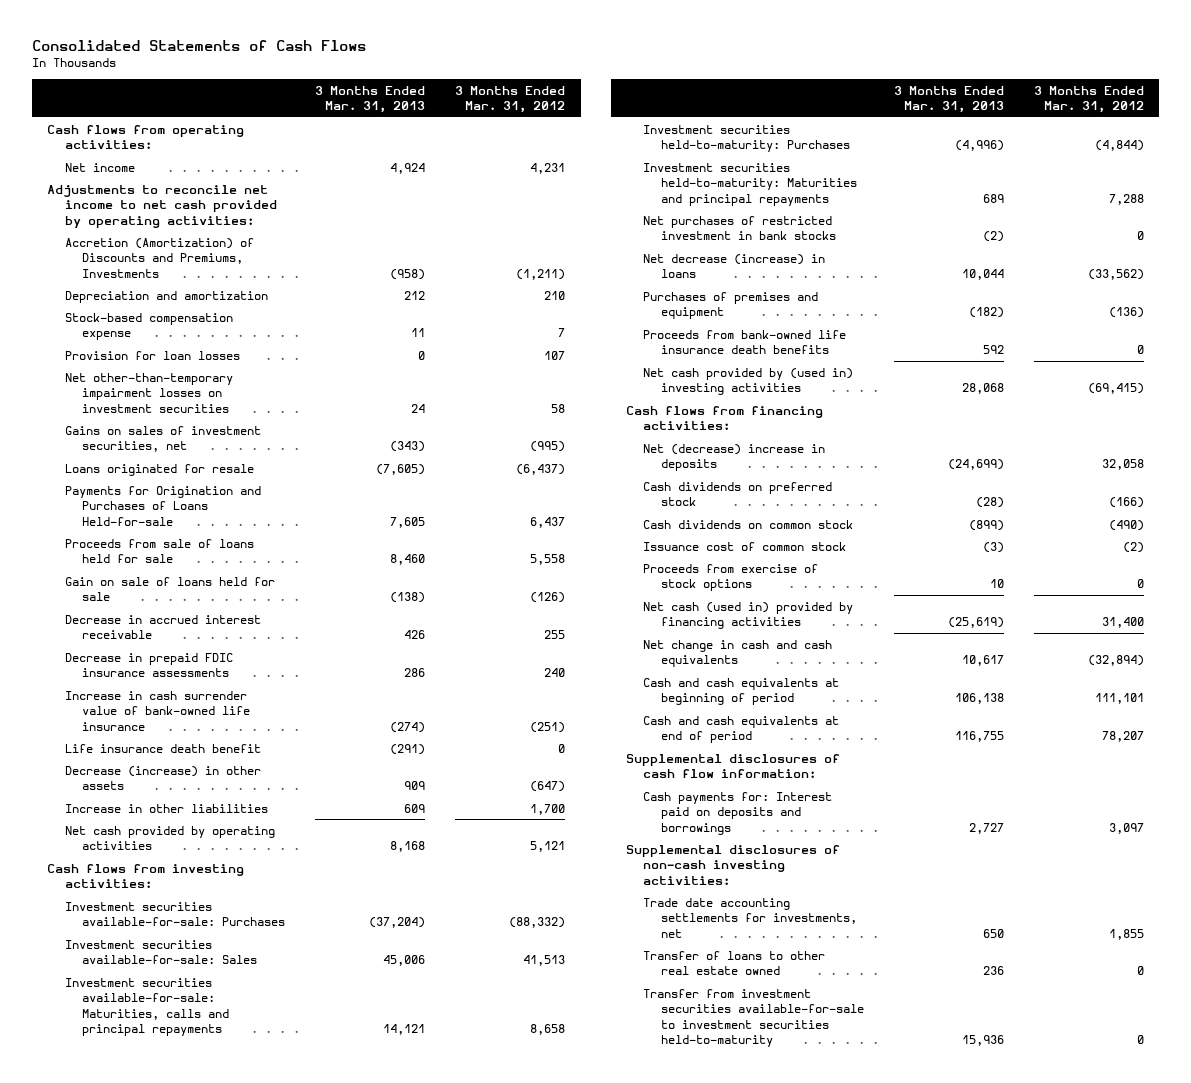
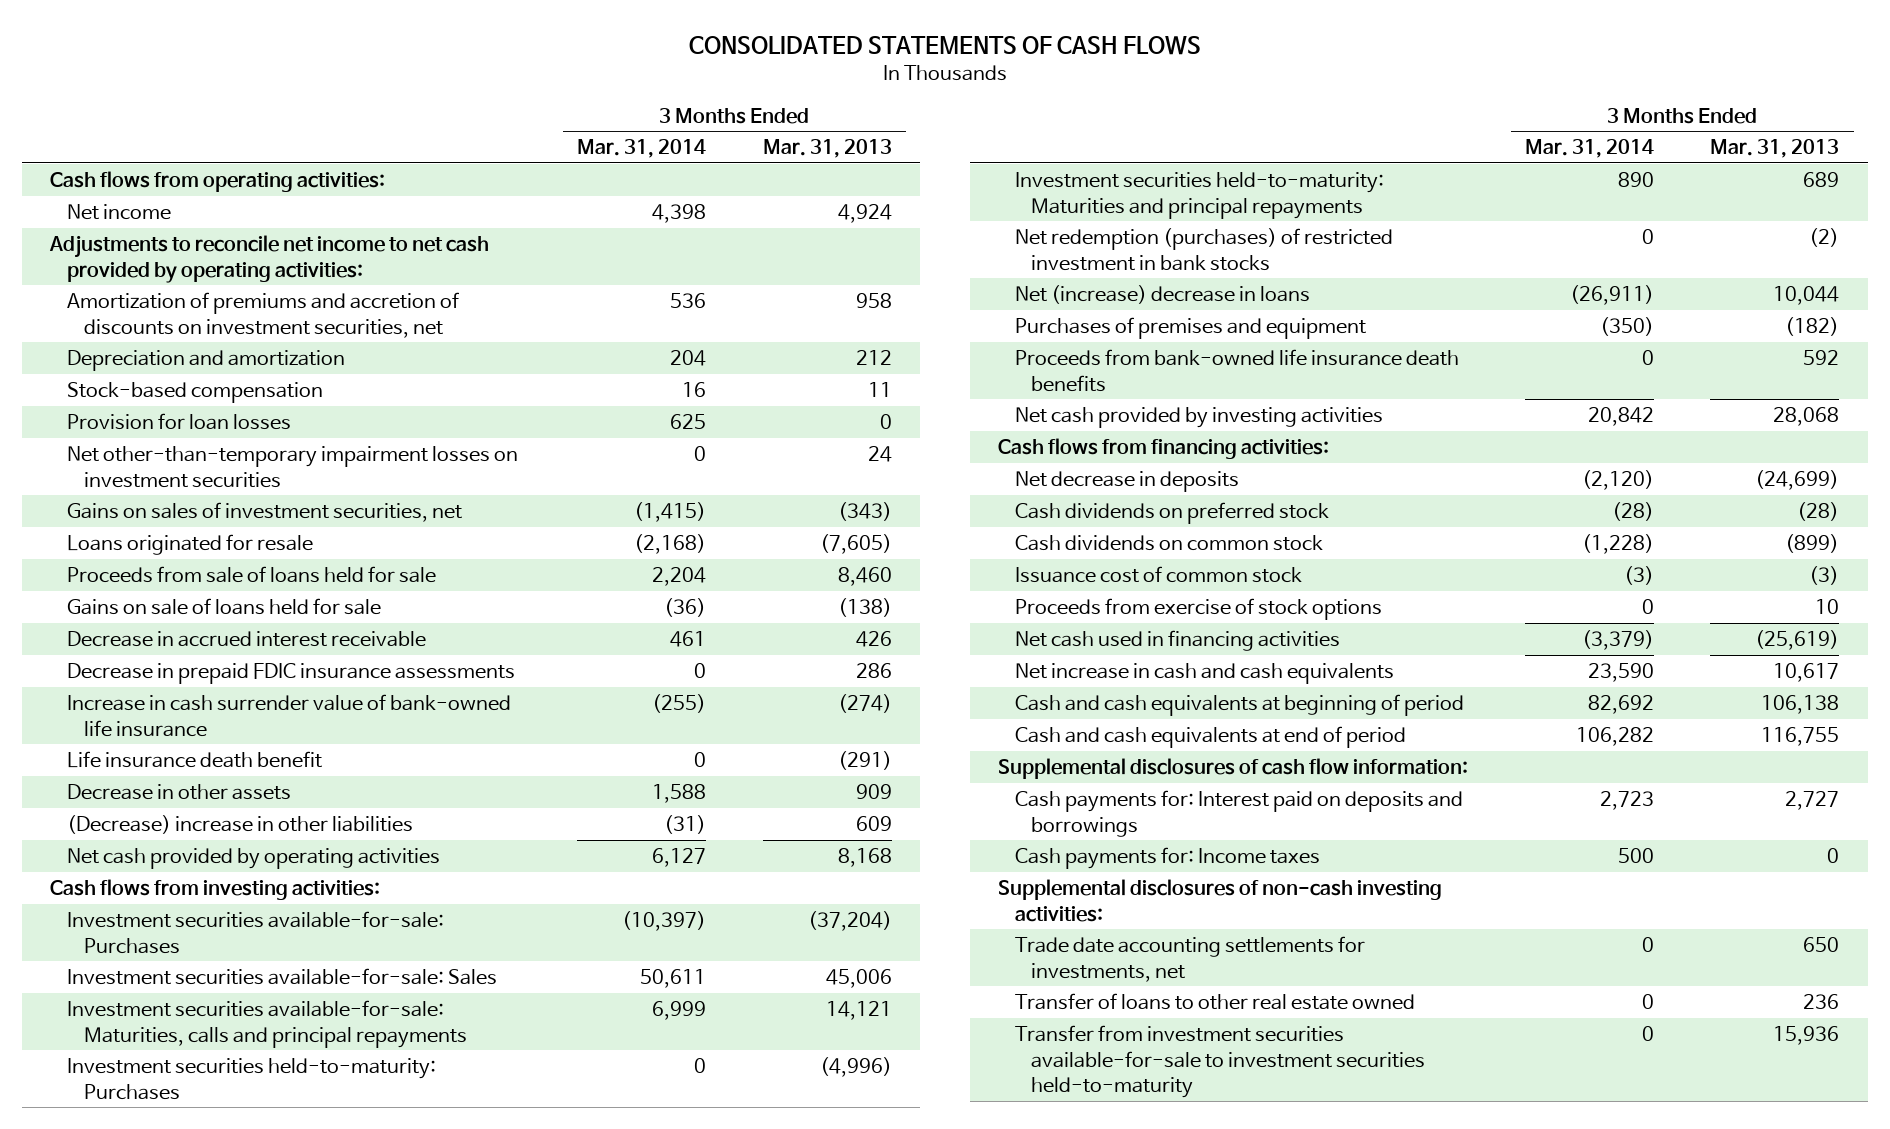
- Consolidated Statements of Cash Flows
+ CONSOLIDATED STATEMENTS OF CASH FLOWS
- | 3 Months Ended Mar. 31, 2013 | 3 Months Ended Mar. 31, 2012
+ | 3 Months Ended Mar. 31, 2014 | 3 Months Ended Mar. 31, 2013
- Accretion (Amortization) of Discounts and Premiums, Investments | (958) | (1,211)
+ Amortization of premiums and accretion of discounts on investment securities, net | 536 | 958
- Stock-based compensation expense | 11 | 7
+ Stock-based compensation | 16 | 11
- Payments for Origination and Purchases of Loans Held-for-sale | 7,605 | 6,437
- Gain on sale of loans held for sale | (138) | (126)
+ Gains on sale of loans held for sale | (36) | (138)
- Decrease (increase) in other assets | 909 | (647)
- Increase in other liabilities | 609 | 1,700
+ Decrease in other assets | 1,588 | 909
+ (Decrease) increase in other liabilities | (31) | 609
- Net purchases of restricted investment in bank stocks | (2) | 0
- Net decrease (increase) in loans | 10,044 | (33,562)
+ Net redemption (purchases) of restricted investment in bank stocks | 0 | (2)
+ Net (increase) decrease in loans | (26,911) | 10,044
- Net cash provided by (used in) investing activities | 28,068 | (69,415)
+ Net cash provided by investing activities | 20,842 | 28,068
- Net (decrease) increase in deposits | (24,699) | 32,058
+ Net decrease in deposits | (2,120) | (24,699)
- Net cash (used in) provided by financing activities | (25,619) | 31,400
- Net change in cash and cash equivalents | 10,617 | (32,894)
+ Net cash used in financing activities | (3,379) | (25,619)
+ Net increase in cash and cash equivalents | 23,590 | 10,617
+ Cash payments for: Income taxes | 500 | 0

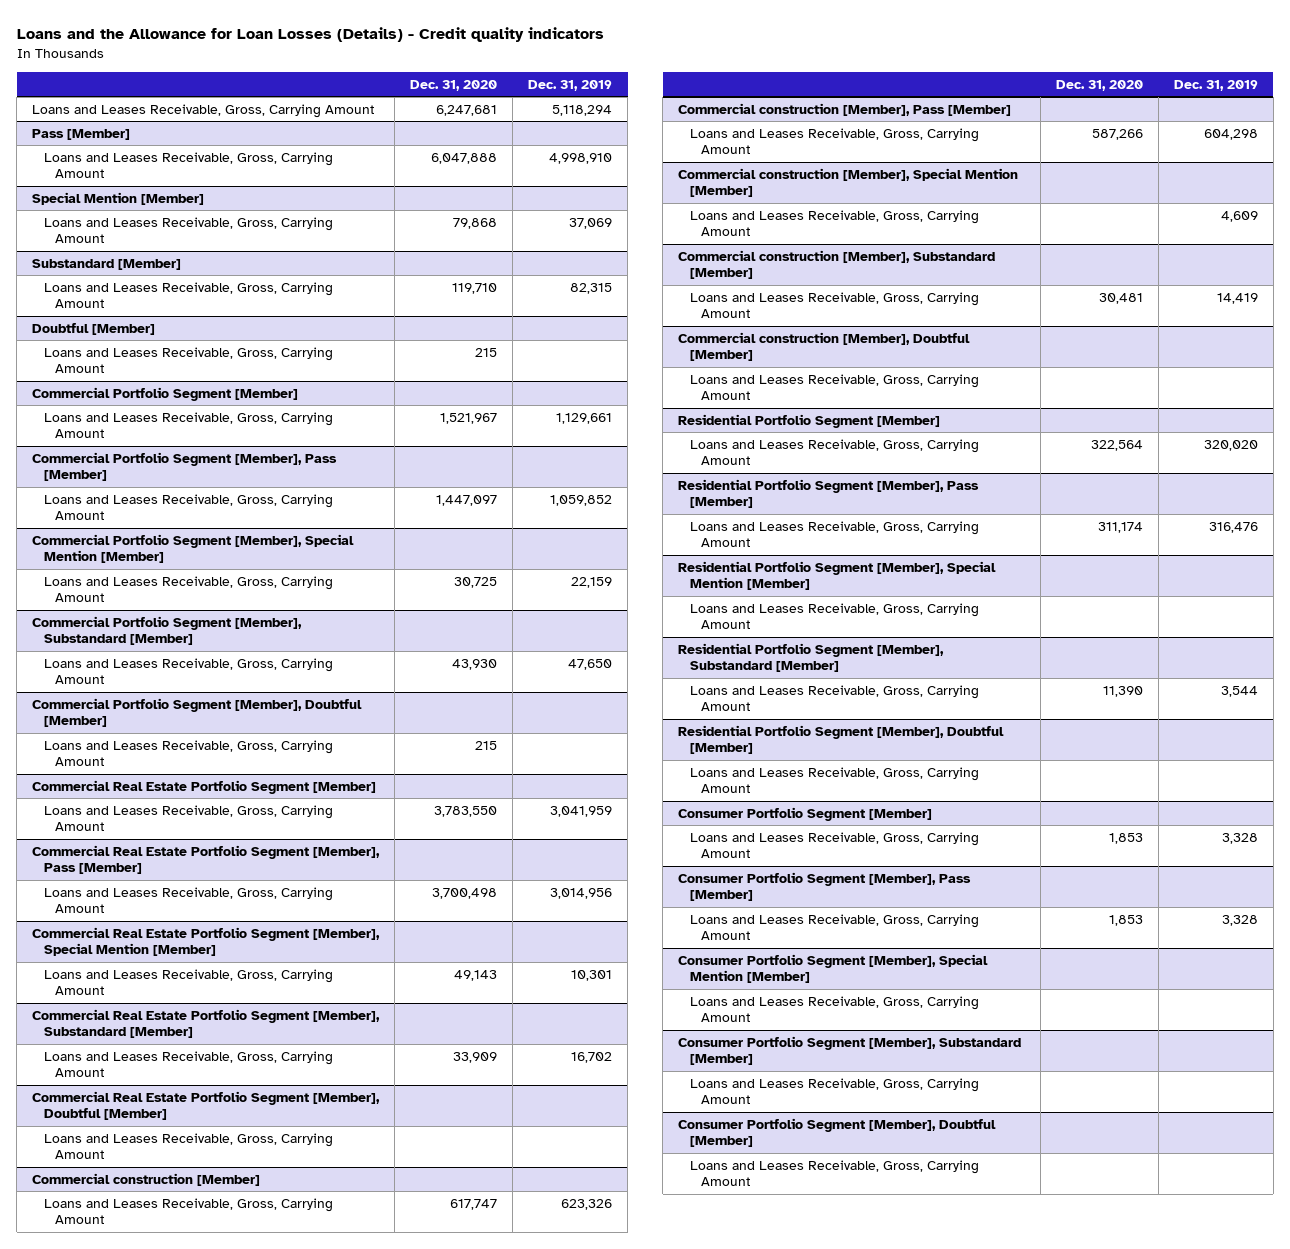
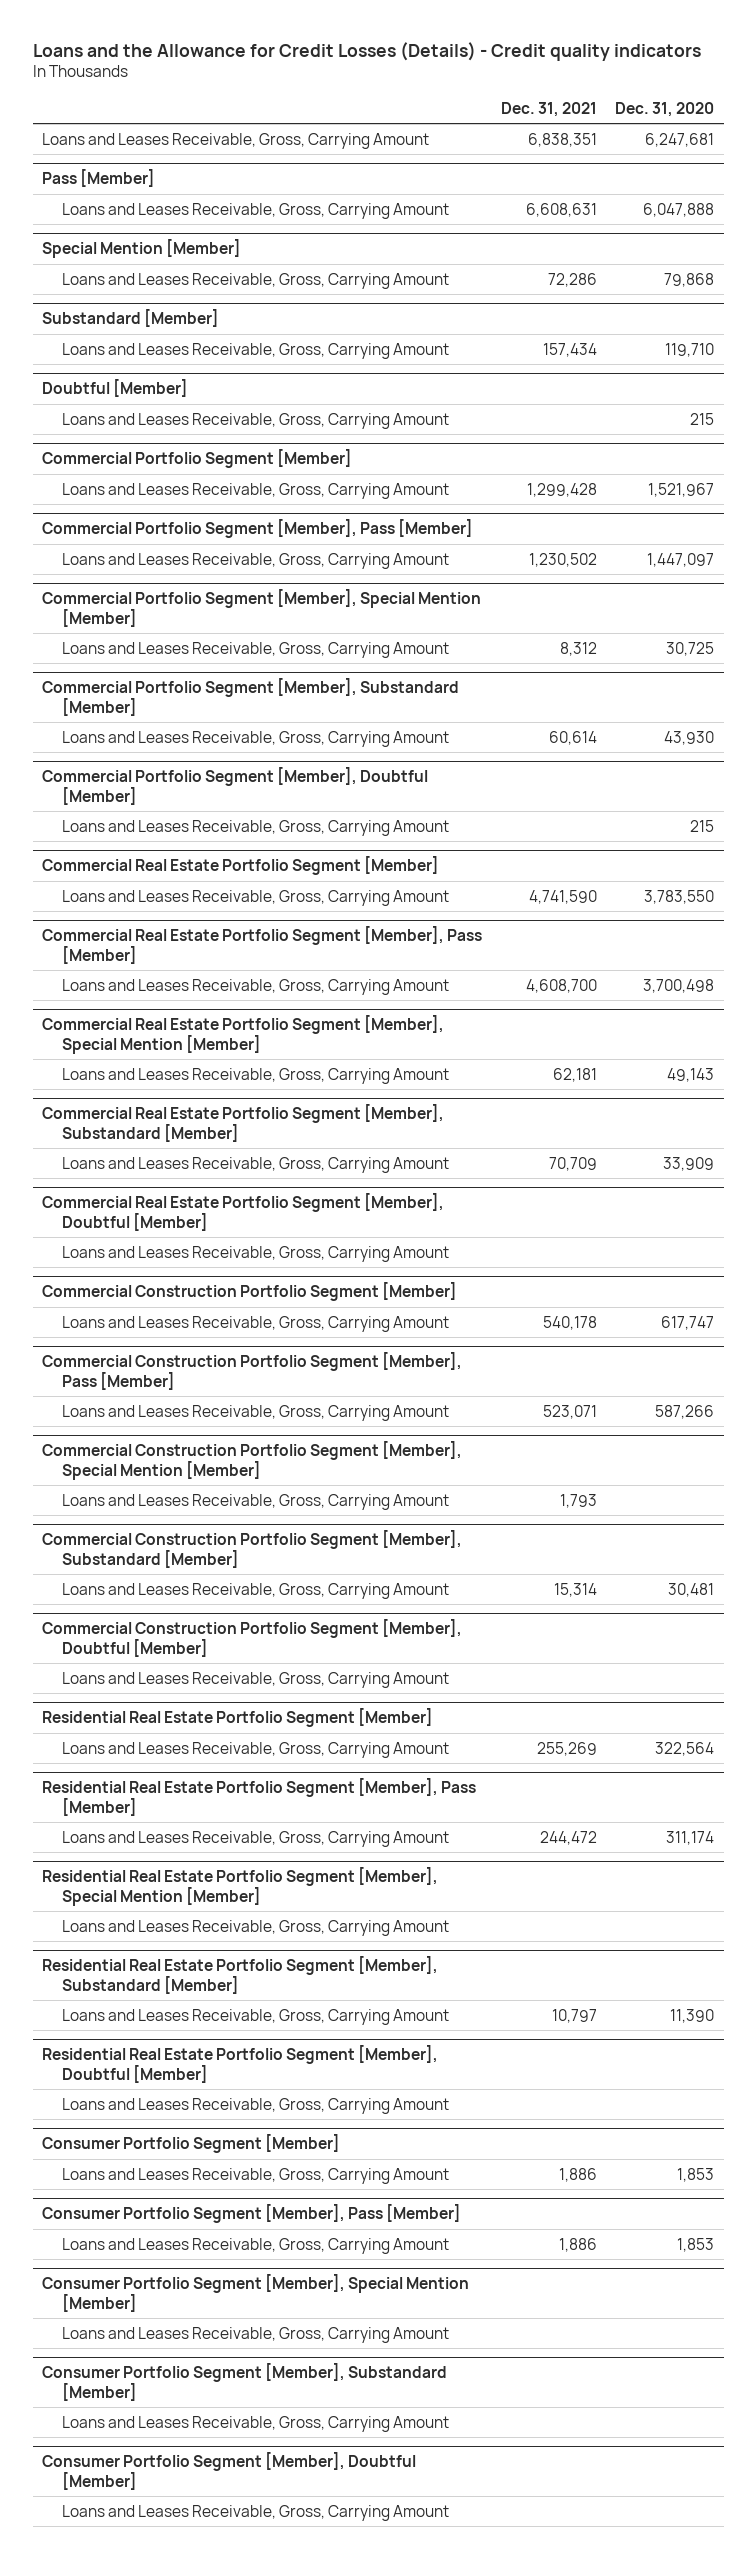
- Loans and the Allowance for Loan Losses (Details) - Credit quality indicators
+ Loans and the Allowance for Credit Losses (Details) - Credit quality indicators
- | Dec. 31, 2020 | Dec. 31, 2019
+ | Dec. 31, 2021 | Dec. 31, 2020
- Commercial construction [Member]
+ Commercial Construction Portfolio Segment [Member]
- Commercial construction [Member], Pass [Member]
+ Commercial Construction Portfolio Segment [Member], Pass [Member]
- Commercial construction [Member], Special Mention [Member]
+ Commercial Construction Portfolio Segment [Member], Special Mention [Member]
- Commercial construction [Member], Substandard [Member]
+ Commercial Construction Portfolio Segment [Member], Substandard [Member]
- Commercial construction [Member], Doubtful [Member]
+ Commercial Construction Portfolio Segment [Member], Doubtful [Member]
- Residential Portfolio Segment [Member]
+ Residential Real Estate Portfolio Segment [Member]
- Residential Portfolio Segment [Member], Pass [Member]
+ Residential Real Estate Portfolio Segment [Member], Pass [Member]
- Residential Portfolio Segment [Member], Special Mention [Member]
+ Residential Real Estate Portfolio Segment [Member], Special Mention [Member]
- Residential Portfolio Segment [Member], Substandard [Member]
+ Residential Real Estate Portfolio Segment [Member], Substandard [Member]
- Residential Portfolio Segment [Member], Doubtful [Member]
+ Residential Real Estate Portfolio Segment [Member], Doubtful [Member]

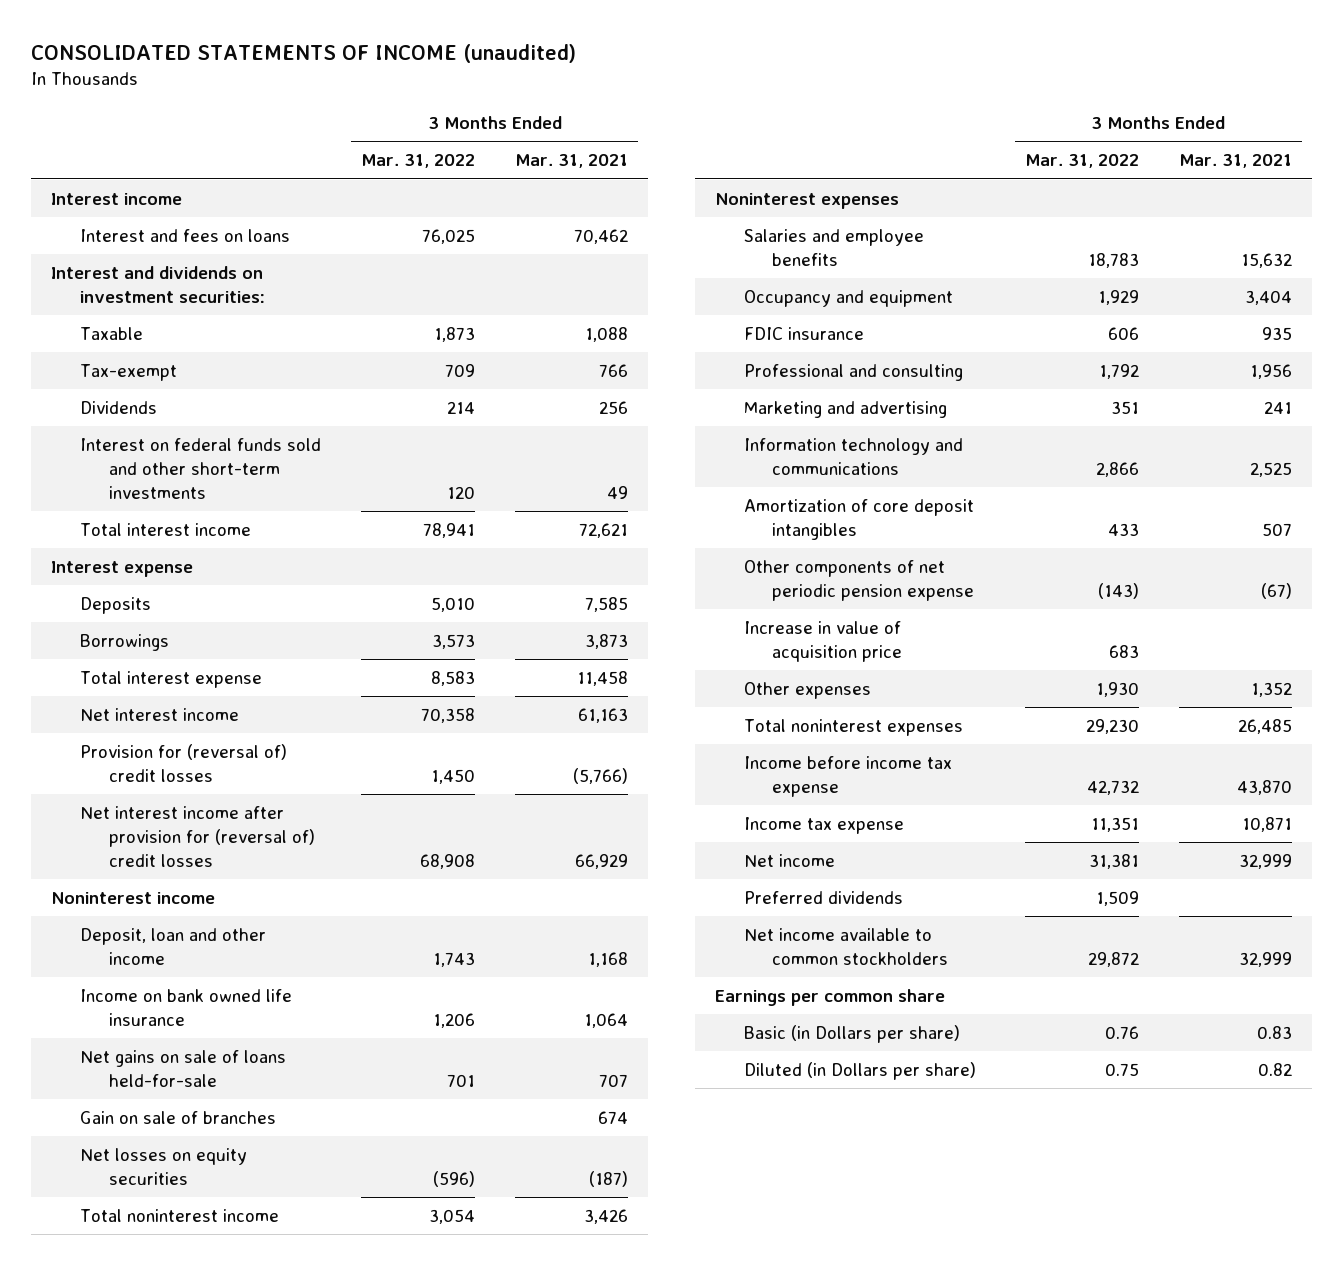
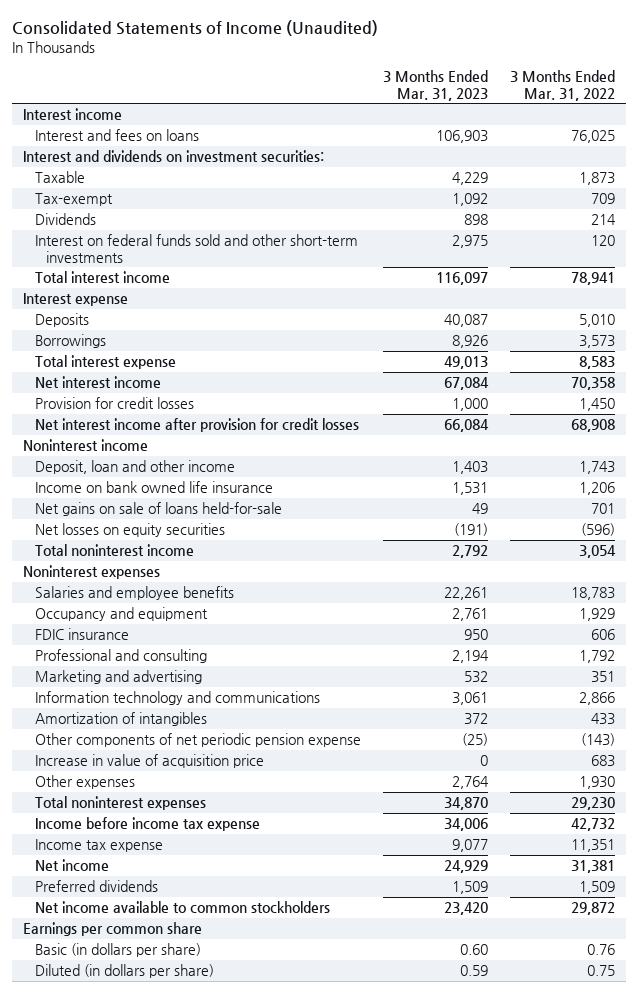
- CONSOLIDATED STATEMENTS OF INCOME (unaudited)
+ Consolidated Statements of Income (Unaudited)
- | 3 Months Ended Mar. 31, 2022 | 3 Months Ended Mar. 31, 2021
+ | 3 Months Ended Mar. 31, 2023 | 3 Months Ended Mar. 31, 2022
- Provision for (reversal of) credit losses | 1,450 | (5,766)
- Net interest income after provision for (reversal of) credit losses | 68,908 | 66,929
+ Provision for credit losses | 1,000 | 1,450
+ Net interest income after provision for credit losses | 66,084 | 68,908
- Gain on sale of branches | | 674
- Amortization of core deposit intangibles | 433 | 507
+ Amortization of intangibles | 372 | 433
- Basic (in Dollars per share) | 0.76 | 0.83
- Diluted (in Dollars per share) | 0.75 | 0.82
+ Basic (in dollars per share) | 0.60 | 0.76
+ Diluted (in dollars per share) | 0.59 | 0.75

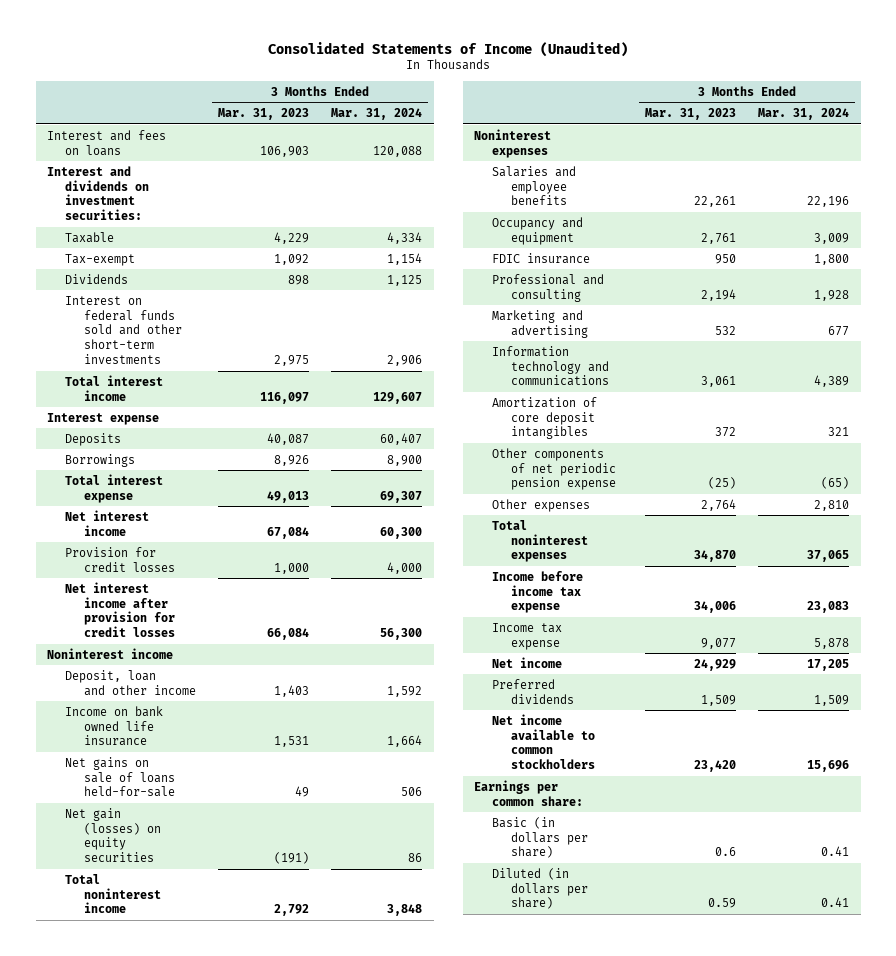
- | 3 Months Ended Mar. 31, 2023 | 3 Months Ended Mar. 31, 2022
+ | 3 Months Ended Mar. 31, 2023 | 3 Months Ended Mar. 31, 2024
- Interest income
- Net losses on equity securities | (191) | (596)
+ Net gain (losses) on equity securities | (191) | 86
- Amortization of intangibles | 372 | 433
+ Amortization of core deposit intangibles | 372 | 321
- Increase in value of acquisition price | 0 | 683
- Earnings per common share
- Basic (in dollars per share) | 0.60 | 0.76
+ Earnings per common share:
+ Basic (in dollars per share) | 0.6 | 0.41

